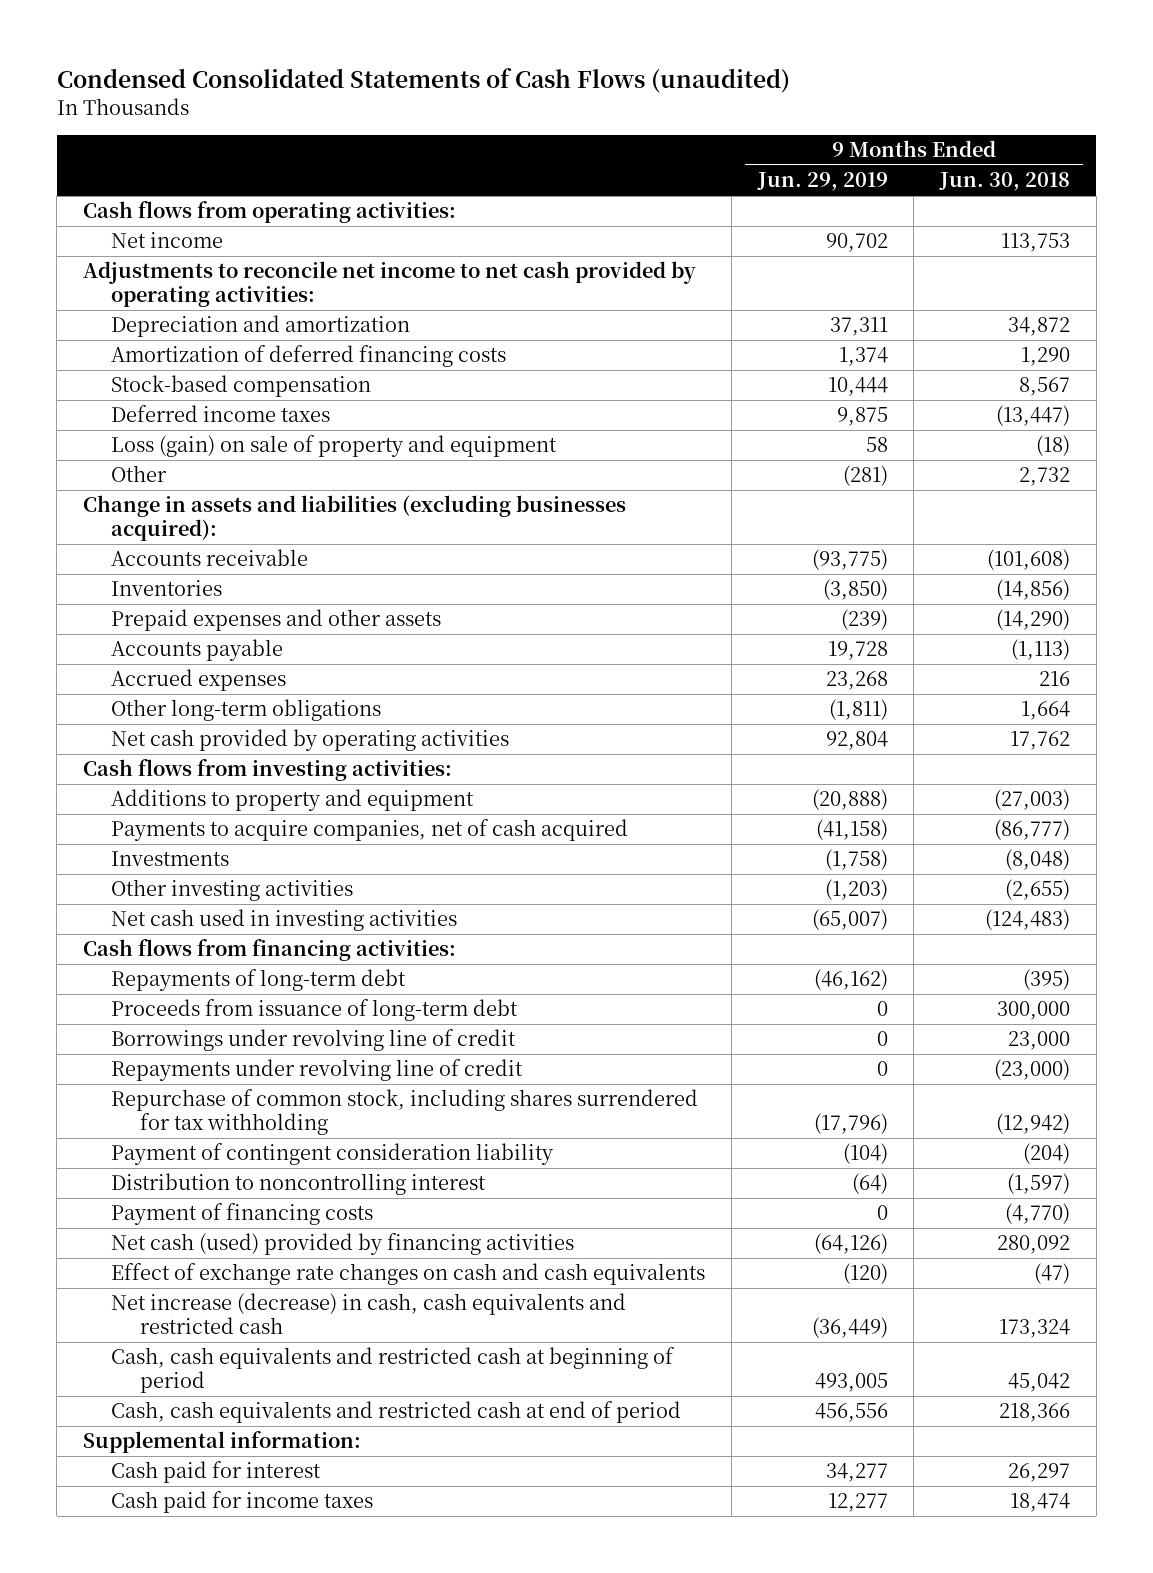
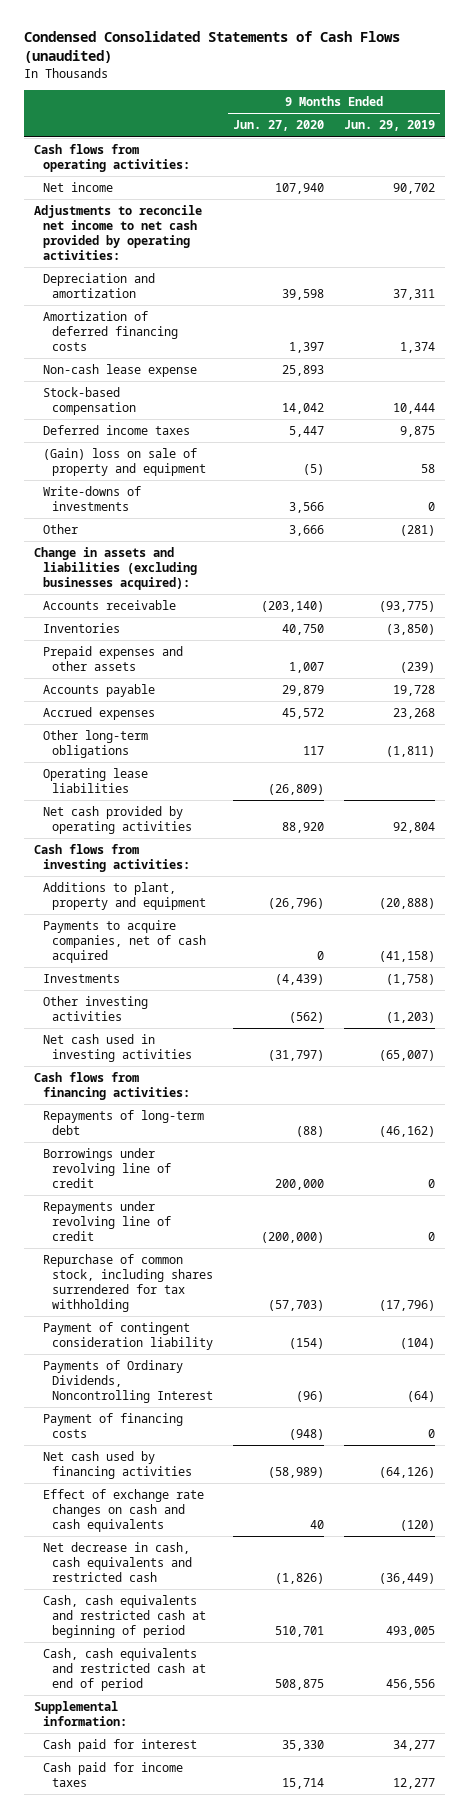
- | 9 Months Ended Jun. 29, 2019 | 9 Months Ended Jun. 30, 2018
+ | 9 Months Ended Jun. 27, 2020 | 9 Months Ended Jun. 29, 2019
+ Non-cash lease expense | 25,893 |
- Loss (gain) on sale of property and equipment | 58 | (18)
+ (Gain) loss on sale of property and equipment | (5) | 58
+ Write-downs of investments | 3,566 | 0
+ Operating lease liabilities | (26,809) |
- Additions to property and equipment | (20,888) | (27,003)
+ Additions to plant, property and equipment | (26,796) | (20,888)
- Proceeds from issuance of long-term debt | 0 | 300,000
- Distribution to noncontrolling interest | (64) | (1,597)
+ Payments of Ordinary Dividends, Noncontrolling Interest | (96) | (64)
- Net cash (used) provided by financing activities | (64,126) | 280,092
+ Net cash used by financing activities | (58,989) | (64,126)
- Net increase (decrease) in cash, cash equivalents and restricted cash | (36,449) | 173,324
+ Net decrease in cash, cash equivalents and restricted cash | (1,826) | (36,449)

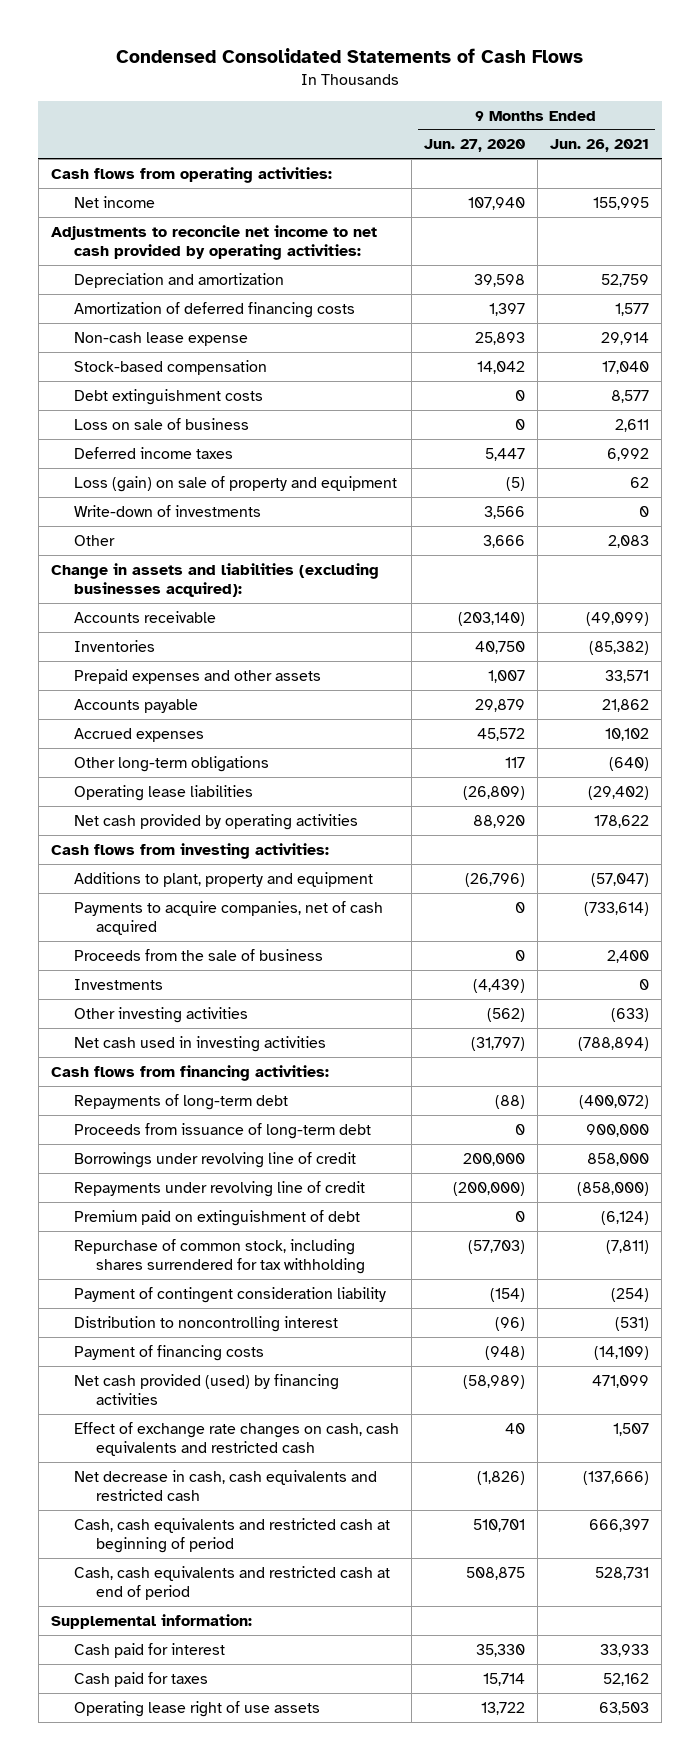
- Condensed Consolidated Statements of Cash Flows (unaudited)
+ Condensed Consolidated Statements of Cash Flows
- | 9 Months Ended Jun. 27, 2020 | 9 Months Ended Jun. 29, 2019
+ | 9 Months Ended Jun. 27, 2020 | 9 Months Ended Jun. 26, 2021
+ Debt extinguishment costs | 0 | 8,577
+ Loss on sale of business | 0 | 2,611
- (Gain) loss on sale of property and equipment | (5) | 58
- Write-downs of investments | 3,566 | 0
+ Loss (gain) on sale of property and equipment | (5) | 62
+ Write-down of investments | 3,566 | 0
+ Proceeds from the sale of business | 0 | 2,400
+ Proceeds from issuance of long-term debt | 0 | 900,000
+ Premium paid on extinguishment of debt | 0 | (6,124)
- Payments of Ordinary Dividends, Noncontrolling Interest | (96) | (64)
+ Distribution to noncontrolling interest | (96) | (531)
- Net cash used by financing activities | (58,989) | (64,126)
- Effect of exchange rate changes on cash and cash equivalents | 40 | (120)
+ Net cash provided (used) by financing activities | (58,989) | 471,099
+ Effect of exchange rate changes on cash, cash equivalents and restricted cash | 40 | 1,507
- Cash paid for income taxes | 15,714 | 12,277
+ Cash paid for taxes | 15,714 | 52,162
+ Operating lease right of use assets | 13,722 | 63,503

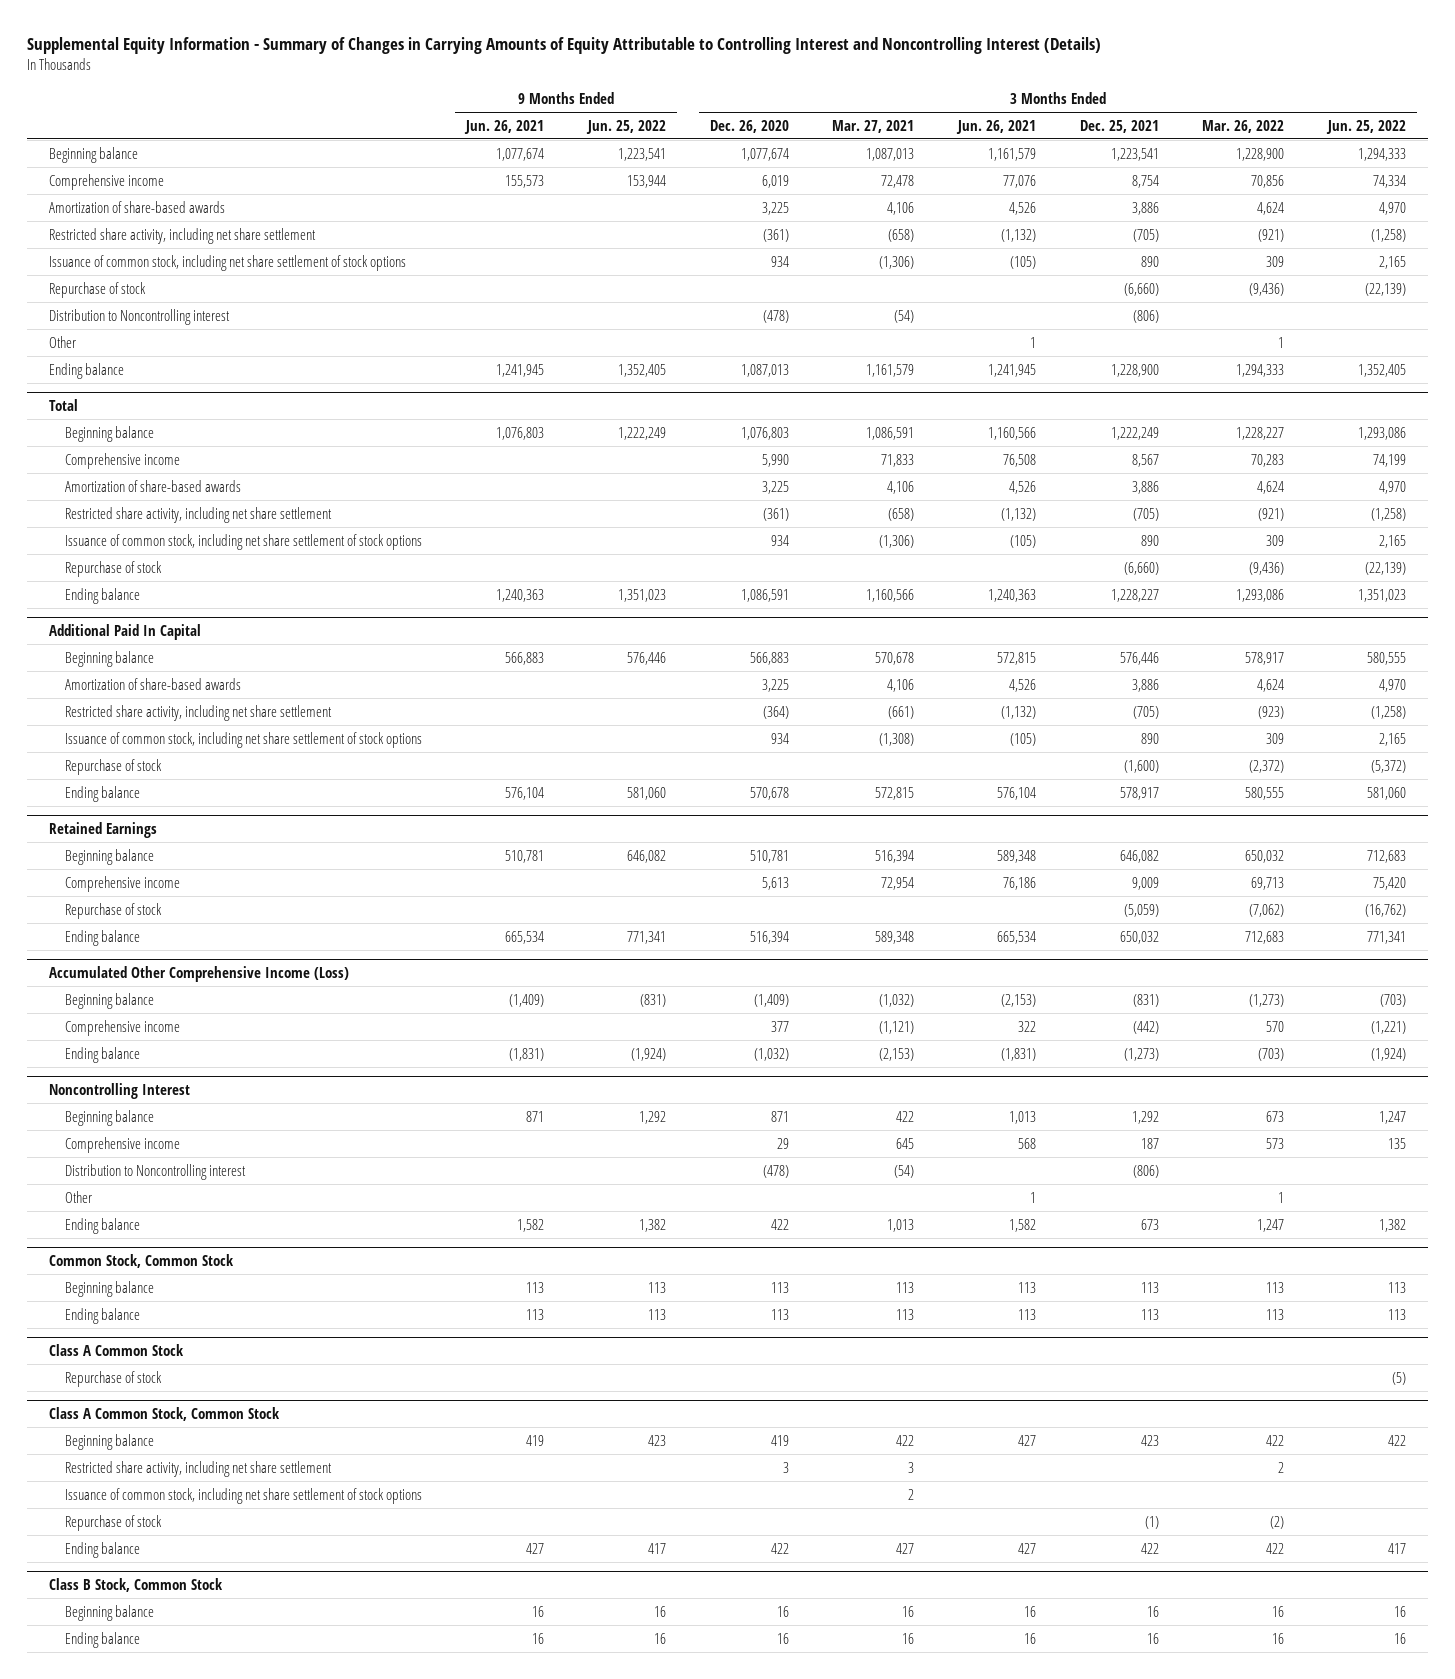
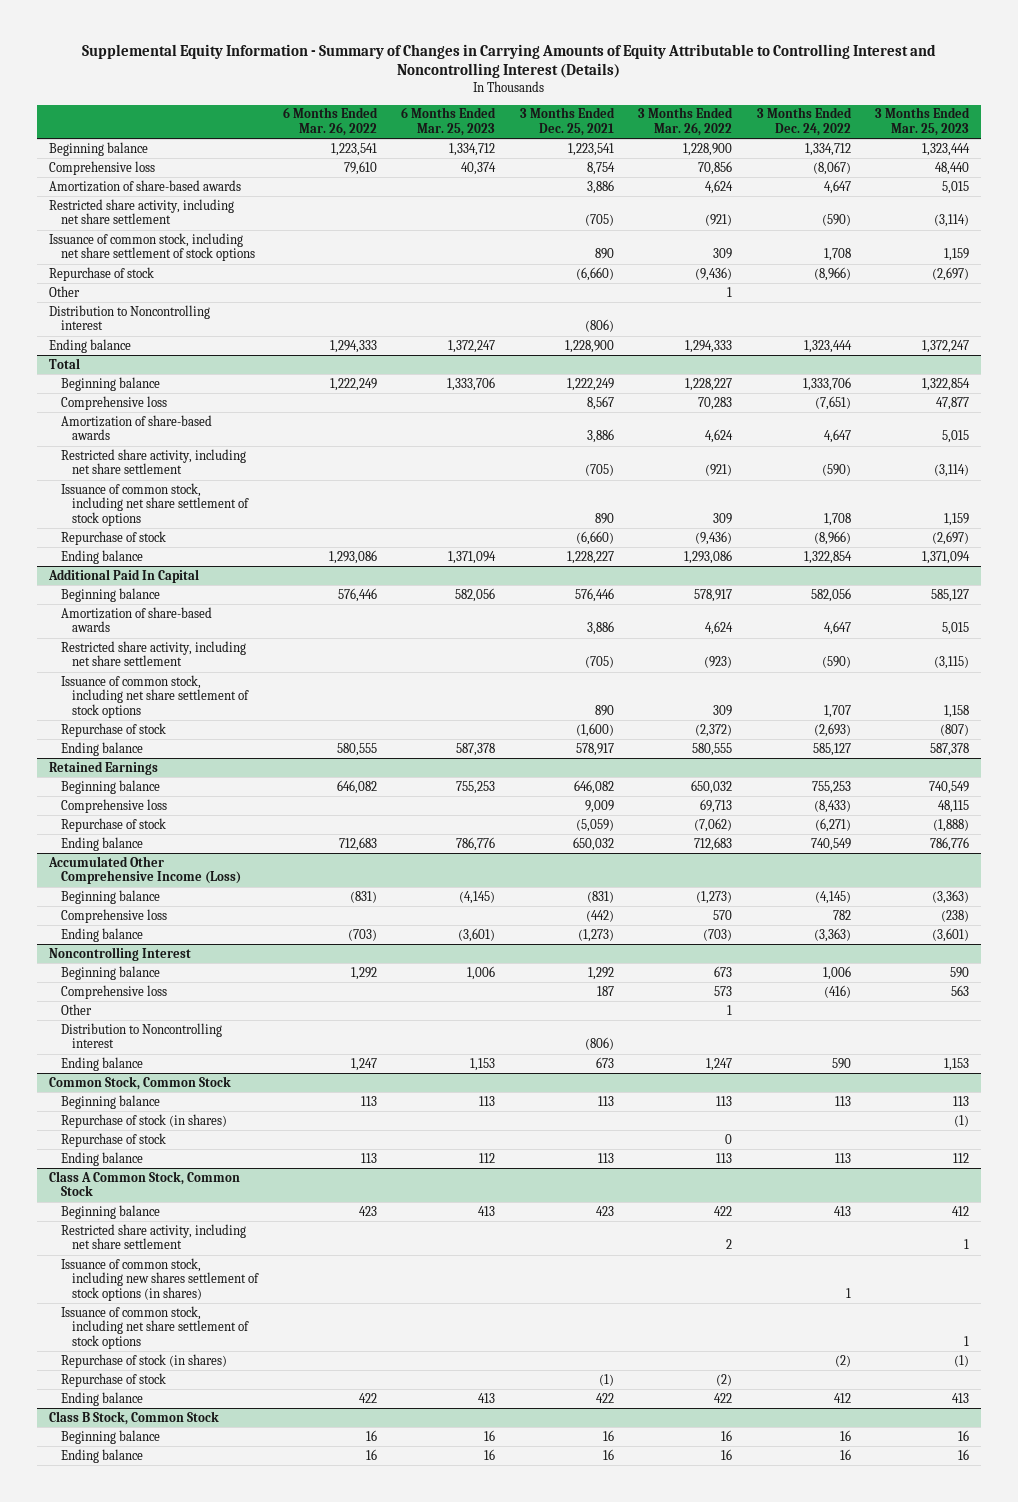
- | 9 Months Ended Jun. 26, 2021 | 9 Months Ended Jun. 25, 2022 | 3 Months Ended Dec. 26, 2020 | 3 Months Ended Mar. 27, 2021 | 3 Months Ended Jun. 26, 2021 | 3 Months Ended Dec. 25, 2021 | 3 Months Ended Mar. 26, 2022 | 3 Months Ended Jun. 25, 2022
+ | 6 Months Ended Mar. 26, 2022 | 6 Months Ended Mar. 25, 2023 | 3 Months Ended Dec. 25, 2021 | 3 Months Ended Mar. 26, 2022 | 3 Months Ended Dec. 24, 2022 | 3 Months Ended Mar. 25, 2023
- Comprehensive income | 155,573 | 153,944 | 6,019 | 72,478 | 77,076 | 8,754 | 70,856 | 74,334
+ Comprehensive loss | 79,610 | 40,374 | 8,754 | 70,856 | (8,067) | 48,440
moved down: Distribution to Noncontrolling interest | | | (806) | | |
@ Total
- Comprehensive income | | | 5,990 | 71,833 | 76,508 | 8,567 | 70,283 | 74,199
+ Comprehensive loss | | | 8,567 | 70,283 | (7,651) | 47,877
@ Retained Earnings
- Comprehensive income | | | 5,613 | 72,954 | 76,186 | 9,009 | 69,713 | 75,420
+ Comprehensive loss | | | 9,009 | 69,713 | (8,433) | 48,115
@ Accumulated Other Comprehensive Income (Loss)
- Comprehensive income | | | 377 | (1,121) | 322 | (442) | 570 | (1,221)
+ Comprehensive loss | | | (442) | 570 | 782 | (238)
@ Noncontrolling Interest
- Comprehensive income | | | 29 | 645 | 568 | 187 | 573 | 135
+ Comprehensive loss | | | 187 | 573 | (416) | 563
moved down: Distribution to Noncontrolling interest | | | (806) | | |
@ Common Stock, Common Stock
+ Repurchase of stock (in shares) | | | | | | (1)
+ Repurchase of stock | | | | 0 | |
- Class A Common Stock
- Repurchase of stock | | | | | | | | (5)
@ Class A Common Stock, Common Stock
+ Issuance of common stock, including new shares settlement of stock options (in shares) | | | | | 1 |
+ Repurchase of stock (in shares) | | | | | (2) | (1)

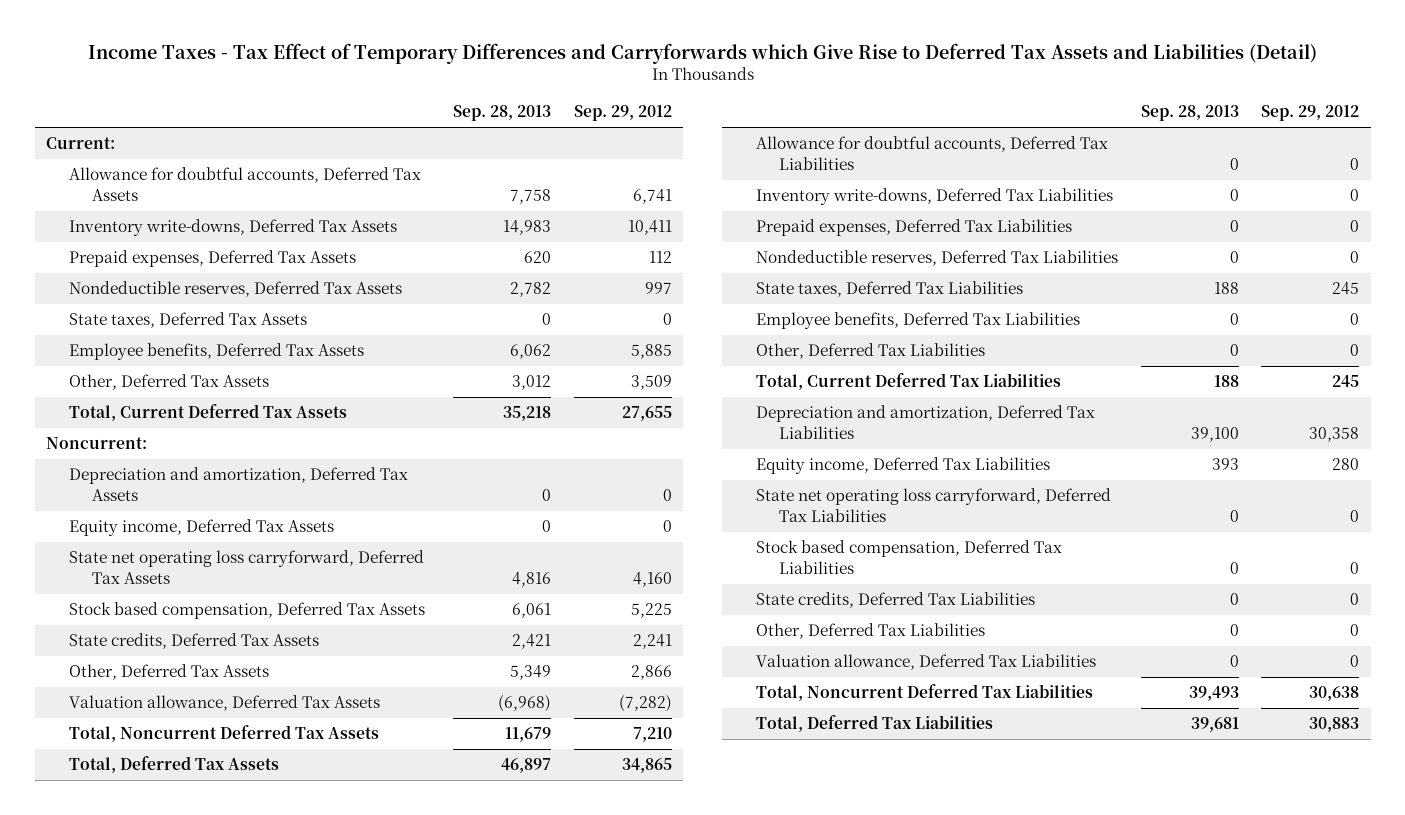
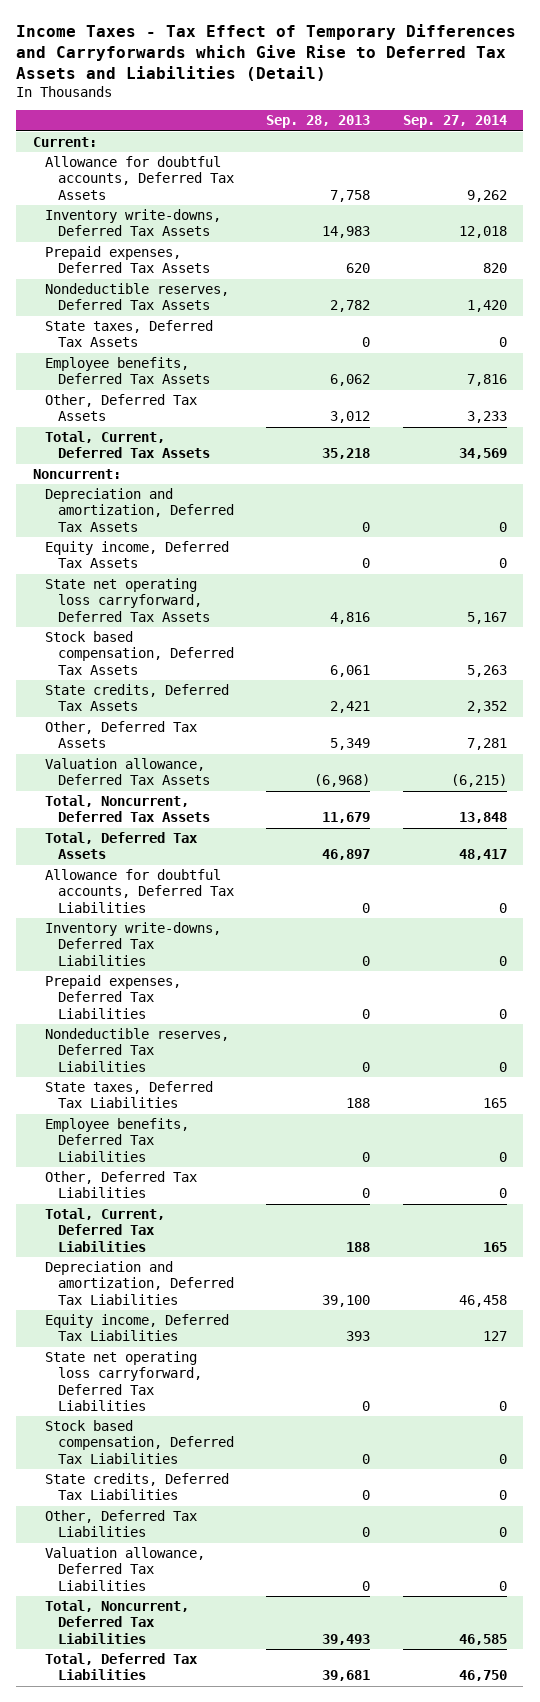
- | Sep. 28, 2013 | Sep. 29, 2012
+ | Sep. 28, 2013 | Sep. 27, 2014
- Total, Current Deferred Tax Assets | 35,218 | 27,655
+ Total, Current, Deferred Tax Assets | 35,218 | 34,569
- Total, Noncurrent Deferred Tax Assets | 11,679 | 7,210
+ Total, Noncurrent, Deferred Tax Assets | 11,679 | 13,848
- Total, Current Deferred Tax Liabilities | 188 | 245
+ Total, Current, Deferred Tax Liabilities | 188 | 165
- Total, Noncurrent Deferred Tax Liabilities | 39,493 | 30,638
+ Total, Noncurrent, Deferred Tax Liabilities | 39,493 | 46,585

